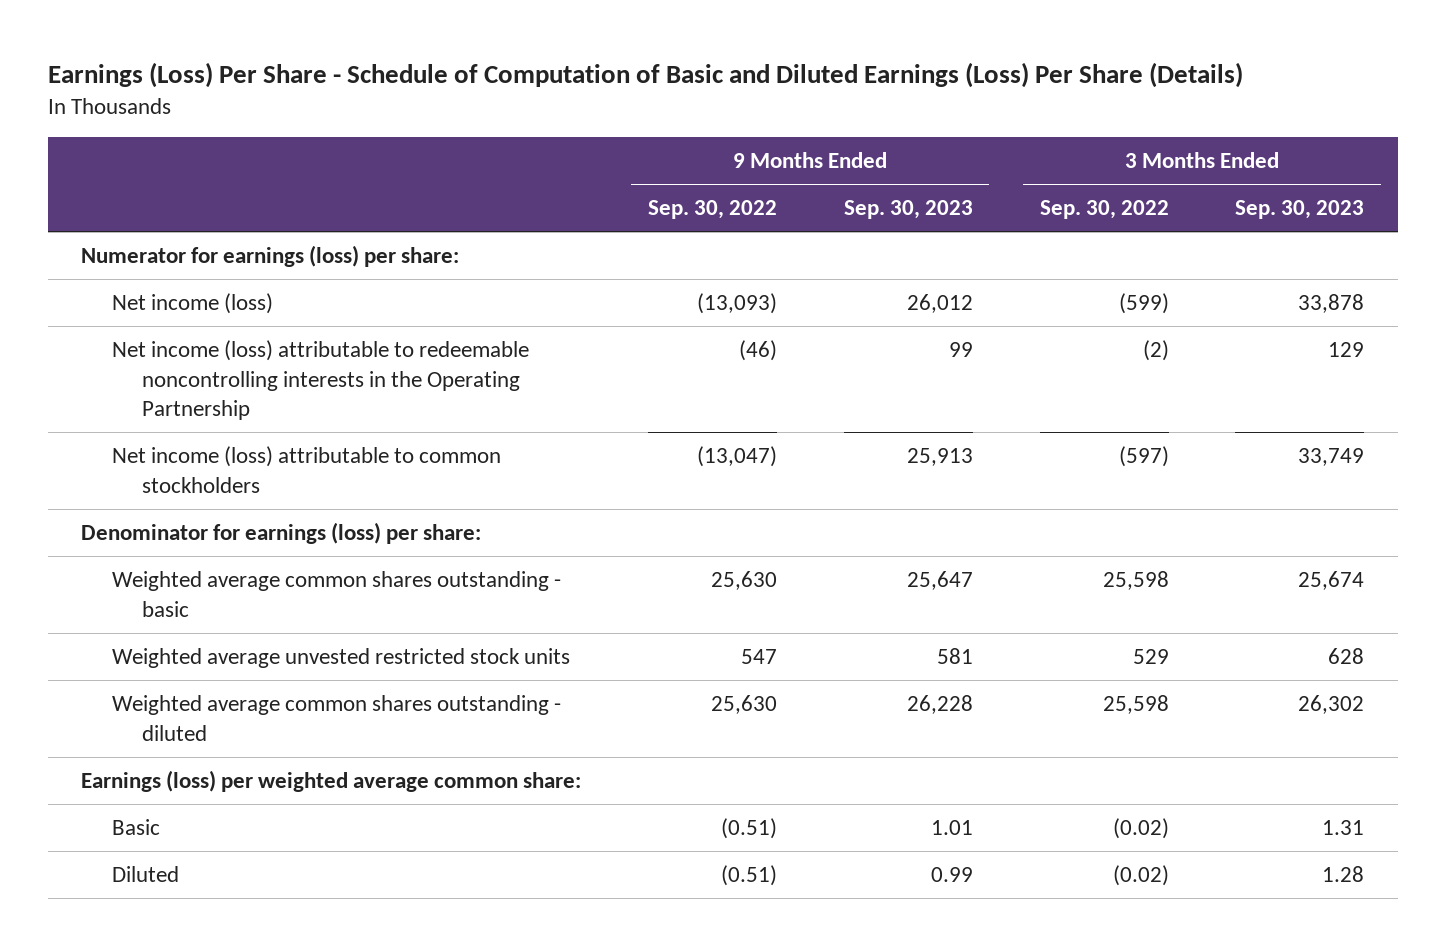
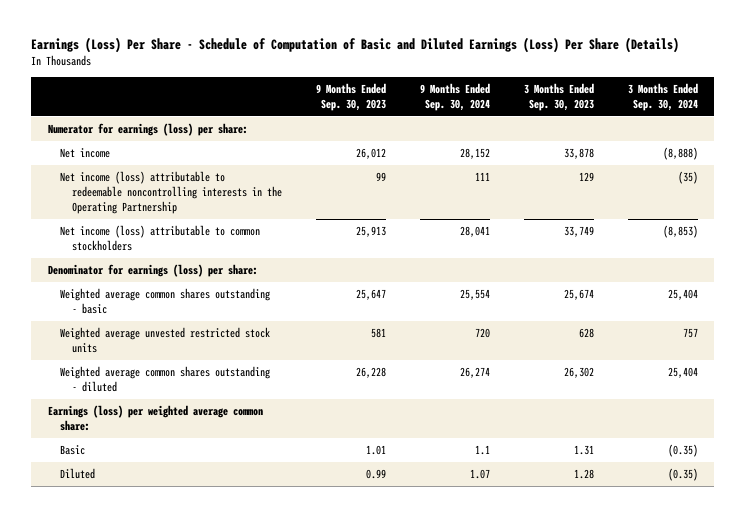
- | 9 Months Ended Sep. 30, 2022 | 9 Months Ended Sep. 30, 2023 | 3 Months Ended Sep. 30, 2022 | 3 Months Ended Sep. 30, 2023
+ | 9 Months Ended Sep. 30, 2023 | 9 Months Ended Sep. 30, 2024 | 3 Months Ended Sep. 30, 2023 | 3 Months Ended Sep. 30, 2024
- Net income (loss) | (13,093) | 26,012 | (599) | 33,878
+ Net income | 26,012 | 28,152 | 33,878 | (8,888)

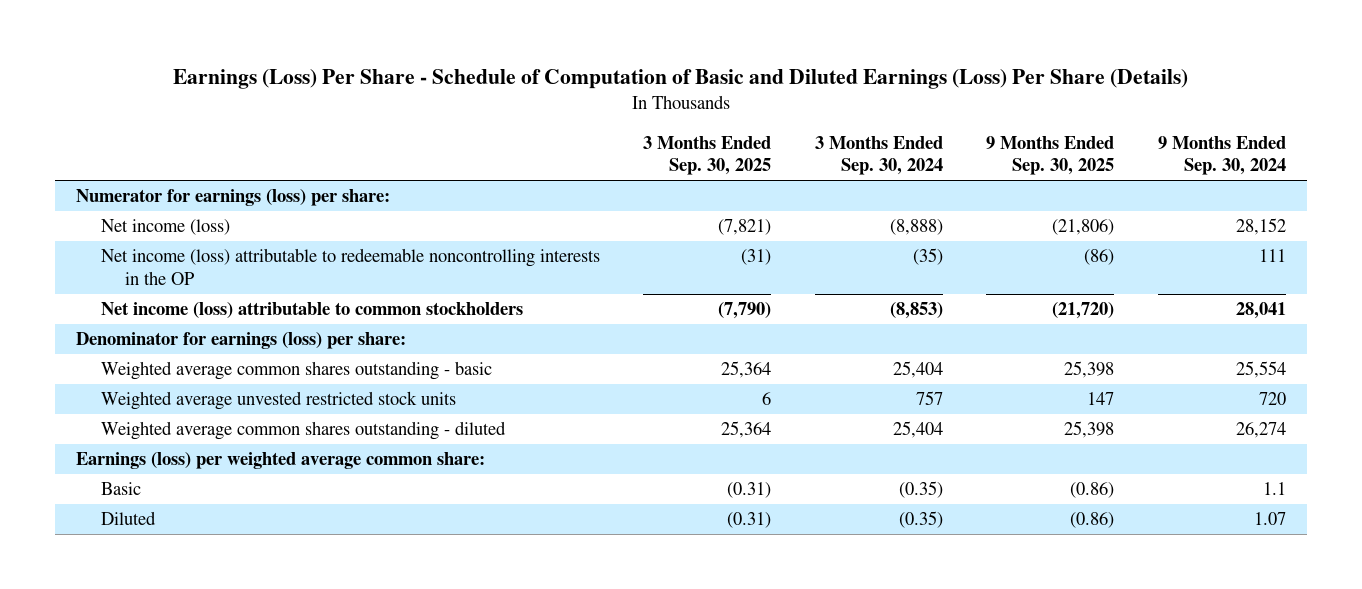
- | 9 Months Ended Sep. 30, 2023 | 9 Months Ended Sep. 30, 2024 | 3 Months Ended Sep. 30, 2023 | 3 Months Ended Sep. 30, 2024
+ | 3 Months Ended Sep. 30, 2025 | 3 Months Ended Sep. 30, 2024 | 9 Months Ended Sep. 30, 2025 | 9 Months Ended Sep. 30, 2024
- Net income | 26,012 | 28,152 | 33,878 | (8,888)
- Net income (loss) attributable to redeemable noncontrolling interests in the Operating Partnership | 99 | 111 | 129 | (35)
+ Net income (loss) | (7,821) | (8,888) | (21,806) | 28,152
+ Net income (loss) attributable to redeemable noncontrolling interests in the OP | (31) | (35) | (86) | 111

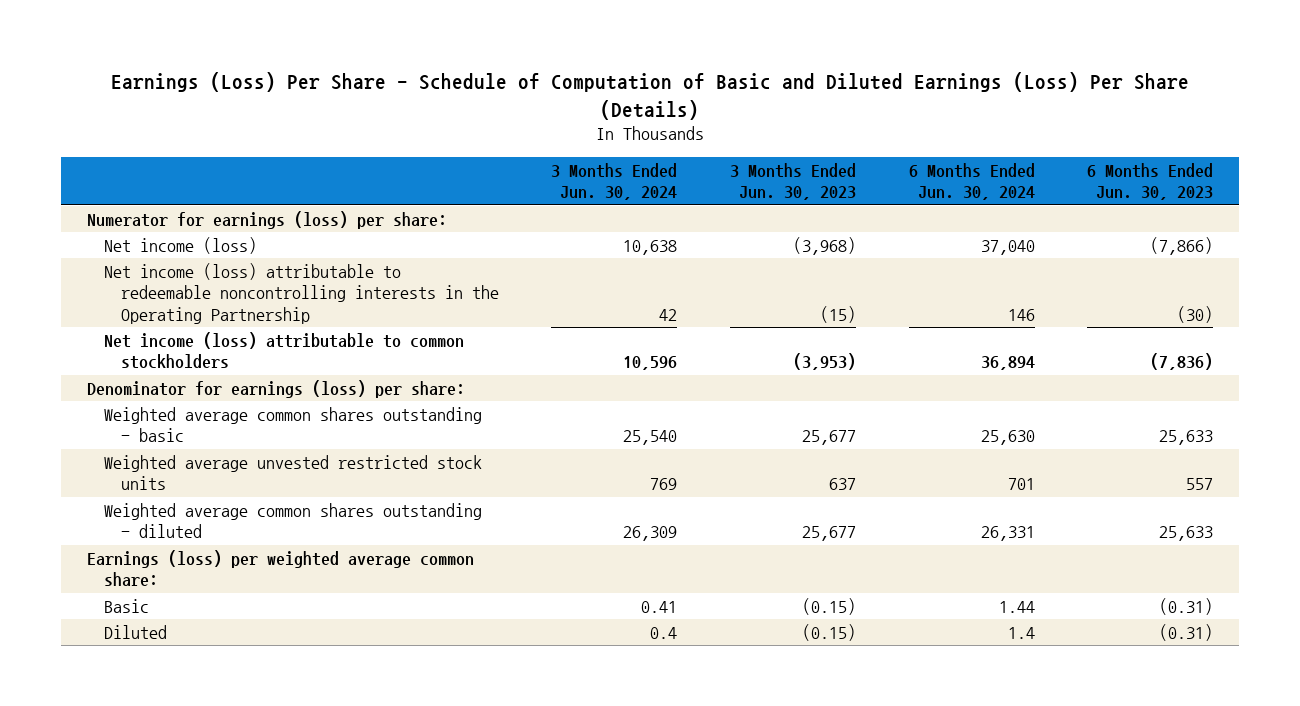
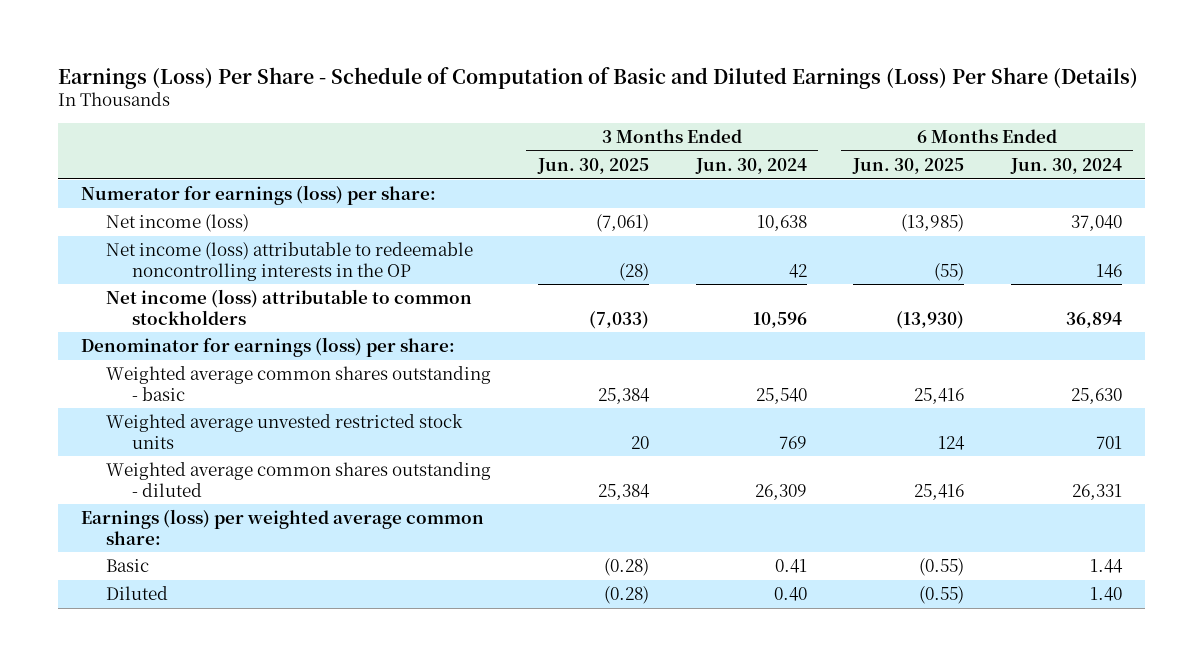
- | 3 Months Ended Jun. 30, 2024 | 3 Months Ended Jun. 30, 2023 | 6 Months Ended Jun. 30, 2024 | 6 Months Ended Jun. 30, 2023
+ | 3 Months Ended Jun. 30, 2025 | 3 Months Ended Jun. 30, 2024 | 6 Months Ended Jun. 30, 2025 | 6 Months Ended Jun. 30, 2024
- Net income (loss) attributable to redeemable noncontrolling interests in the Operating Partnership | 42 | (15) | 146 | (30)
+ Net income (loss) attributable to redeemable noncontrolling interests in the OP | (28) | 42 | (55) | 146
- Diluted | 0.4 | (0.15) | 1.4 | (0.31)
+ Diluted | (0.28) | 0.40 | (0.55) | 1.40

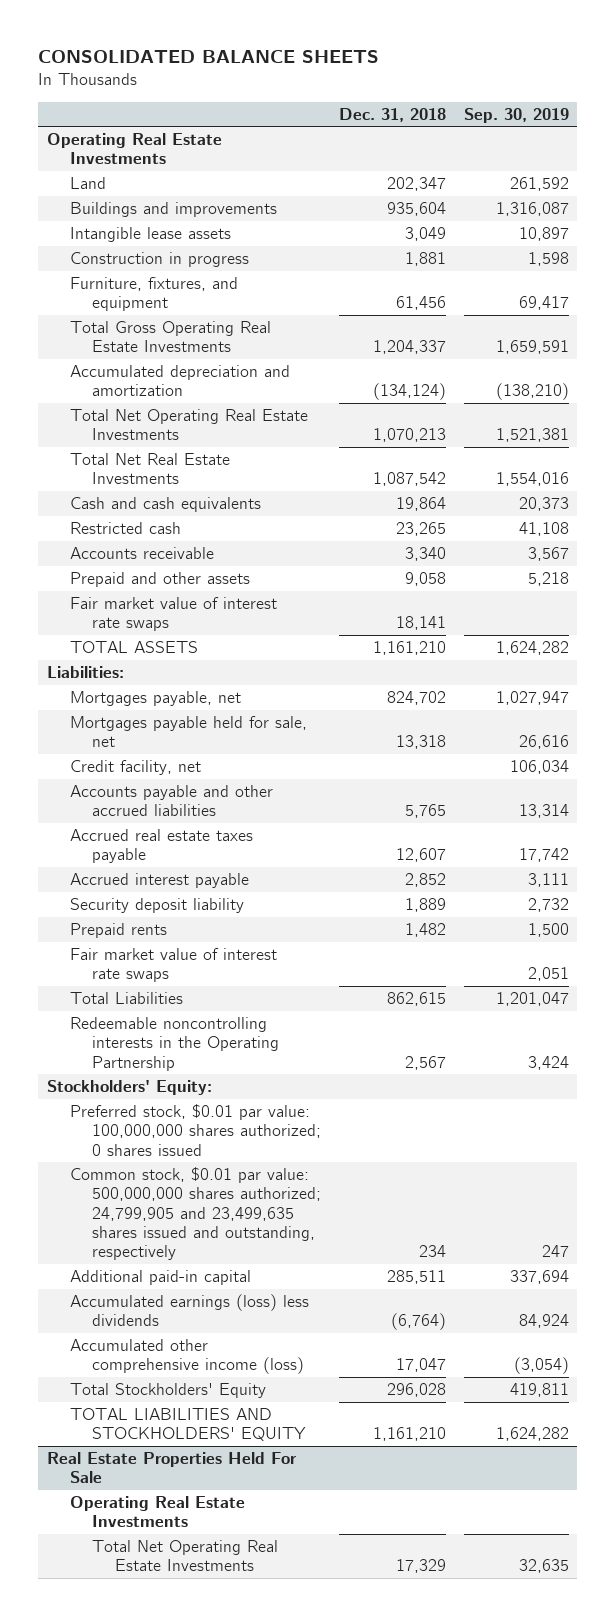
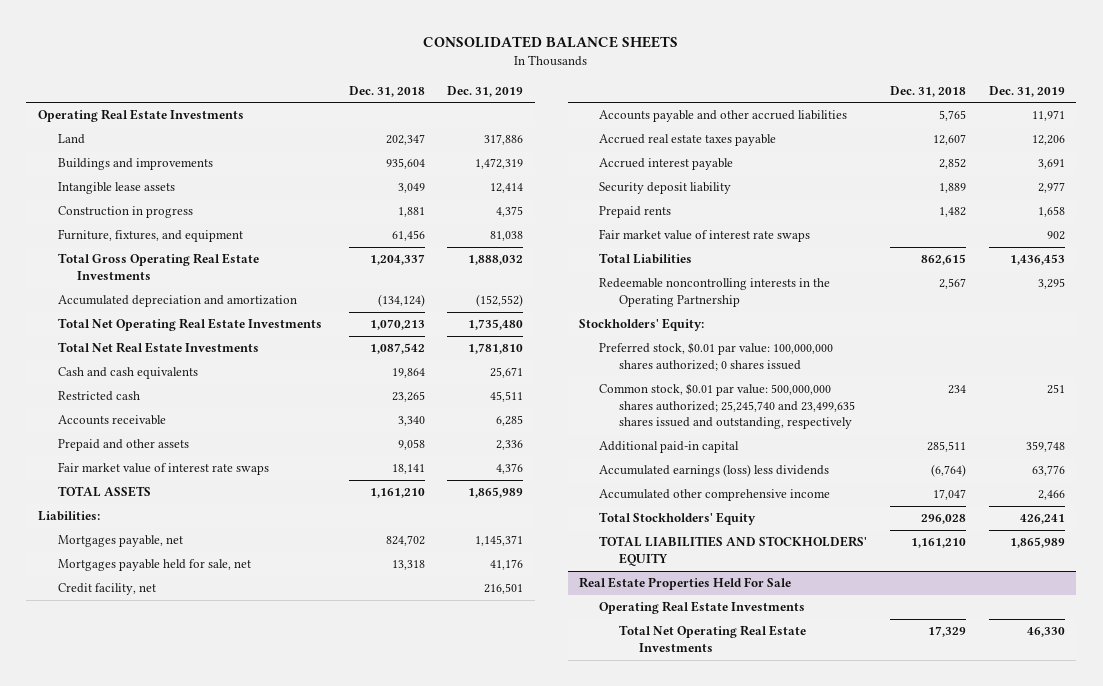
- | Dec. 31, 2018 | Sep. 30, 2019
+ | Dec. 31, 2018 | Dec. 31, 2019
- Common stock, $0.01 par value: 500,000,000 shares authorized; 24,799,905 and 23,499,635 shares issued and outstanding, respectively | 234 | 247
+ Common stock, $0.01 par value: 500,000,000 shares authorized; 25,245,740 and 23,499,635 shares issued and outstanding, respectively | 234 | 251
- Accumulated other comprehensive income (loss) | 17,047 | (3,054)
+ Accumulated other comprehensive income | 17,047 | 2,466

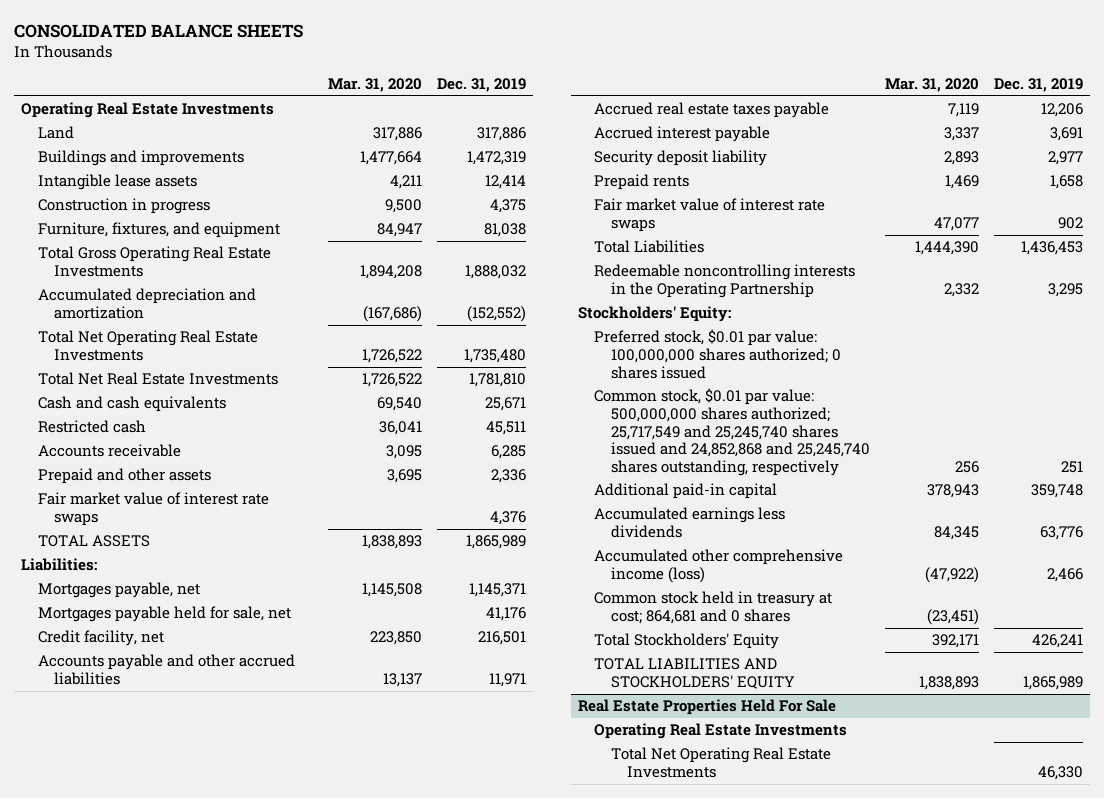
- | Dec. 31, 2018 | Dec. 31, 2019
+ | Mar. 31, 2020 | Dec. 31, 2019
- Common stock, $0.01 par value: 500,000,000 shares authorized; 25,245,740 and 23,499,635 shares issued and outstanding, respectively | 234 | 251
+ Common stock, $0.01 par value: 500,000,000 shares authorized; 25,717,549 and 25,245,740 shares issued and 24,852,868 and 25,245,740 shares outstanding, respectively | 256 | 251
- Accumulated earnings (loss) less dividends | (6,764) | 63,776
- Accumulated other comprehensive income | 17,047 | 2,466
+ Accumulated earnings less dividends | 84,345 | 63,776
+ Accumulated other comprehensive income (loss) | (47,922) | 2,466
+ Common stock held in treasury at cost; 864,681 and 0 shares | (23,451) |

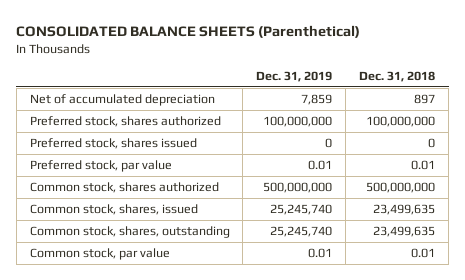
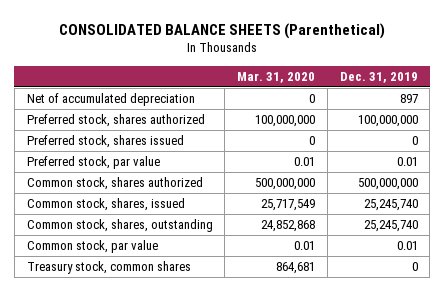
- | Dec. 31, 2019 | Dec. 31, 2018
+ | Mar. 31, 2020 | Dec. 31, 2019
- Net of accumulated depreciation | 7,859 | 897
+ Net of accumulated depreciation | 0 | 897
+ Treasury stock, common shares | 864,681 | 0

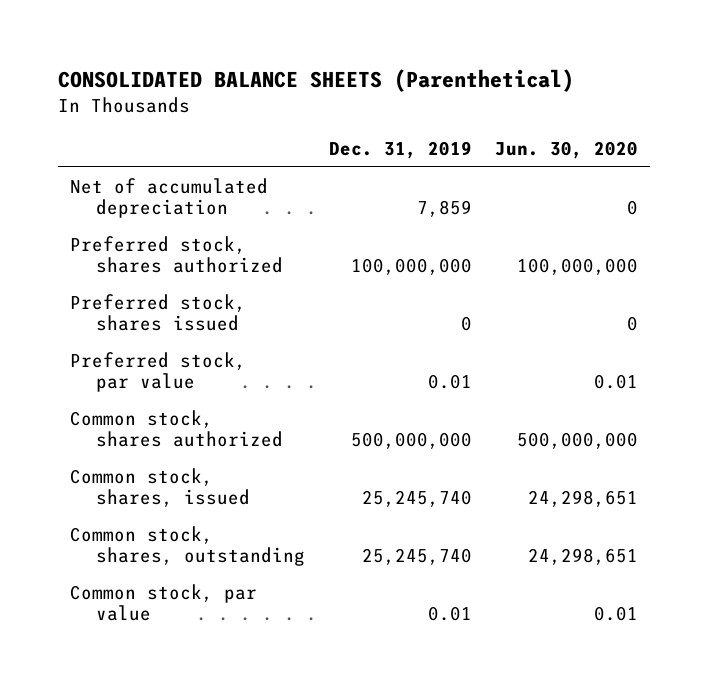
- | Mar. 31, 2020 | Dec. 31, 2019
+ | Dec. 31, 2019 | Jun. 30, 2020
- Net of accumulated depreciation | 0 | 897
+ Net of accumulated depreciation | 7,859 | 0
- Treasury stock, common shares | 864,681 | 0

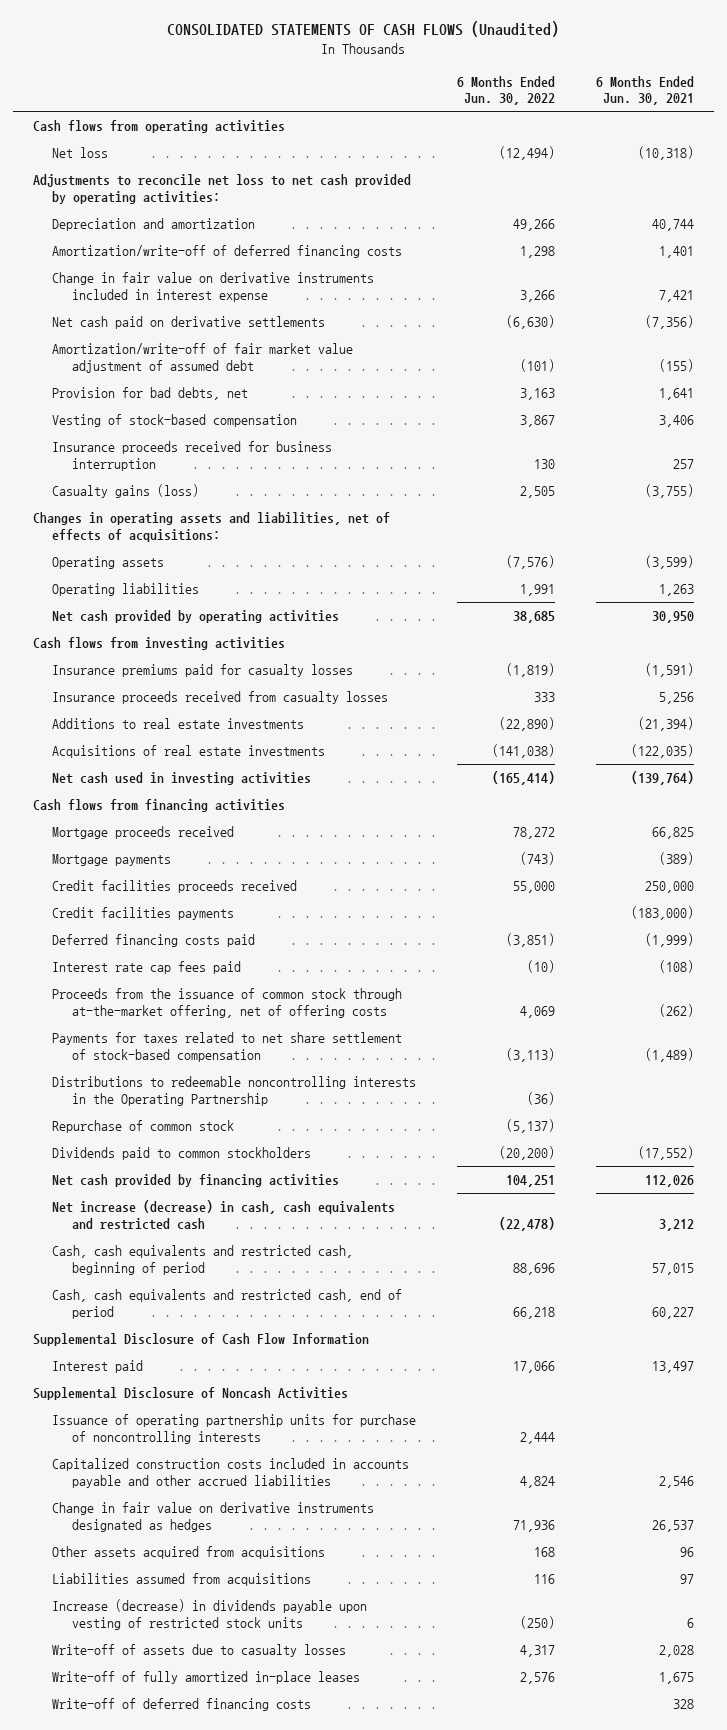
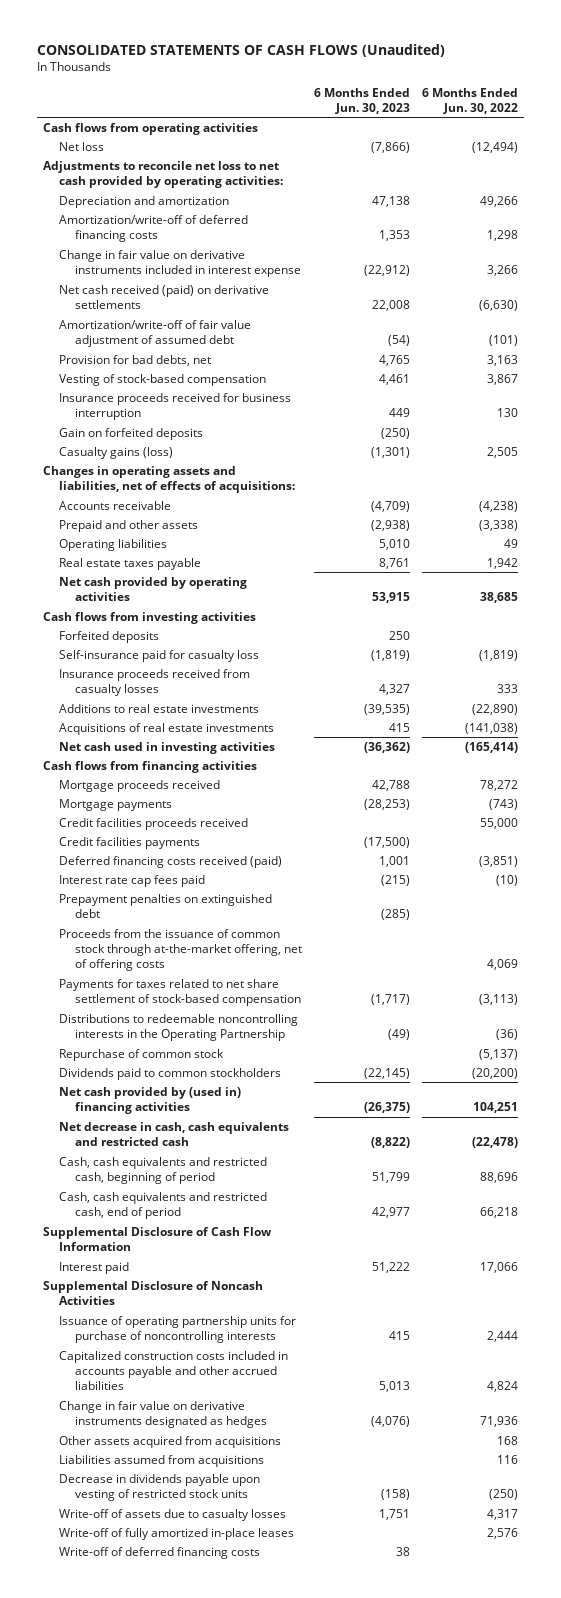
- | 6 Months Ended Jun. 30, 2022 | 6 Months Ended Jun. 30, 2021
+ | 6 Months Ended Jun. 30, 2023 | 6 Months Ended Jun. 30, 2022
- Net cash paid on derivative settlements | (6,630) | (7,356)
- Amortization/write-off of fair market value adjustment of assumed debt | (101) | (155)
+ Net cash received (paid) on derivative settlements | 22,008 | (6,630)
+ Amortization/write-off of fair value adjustment of assumed debt | (54) | (101)
+ Gain on forfeited deposits | (250) |
- Operating assets | (7,576) | (3,599)
- Operating liabilities | 1,991 | 1,263
+ Accounts receivable | (4,709) | (4,238)
+ Prepaid and other assets | (2,938) | (3,338)
+ Operating liabilities | 5,010 | 49
+ Real estate taxes payable | 8,761 | 1,942
- Insurance premiums paid for casualty losses | (1,819) | (1,591)
+ Forfeited deposits | 250 |
+ Self-insurance paid for casualty loss | (1,819) | (1,819)
- Deferred financing costs paid | (3,851) | (1,999)
+ Deferred financing costs received (paid) | 1,001 | (3,851)
+ Prepayment penalties on extinguished debt | (285) |
- Net cash provided by financing activities | 104,251 | 112,026
- Net increase (decrease) in cash, cash equivalents and restricted cash | (22,478) | 3,212
+ Net cash provided by (used in) financing activities | (26,375) | 104,251
+ Net decrease in cash, cash equivalents and restricted cash | (8,822) | (22,478)
- Increase (decrease) in dividends payable upon vesting of restricted stock units | (250) | 6
+ Decrease in dividends payable upon vesting of restricted stock units | (158) | (250)

